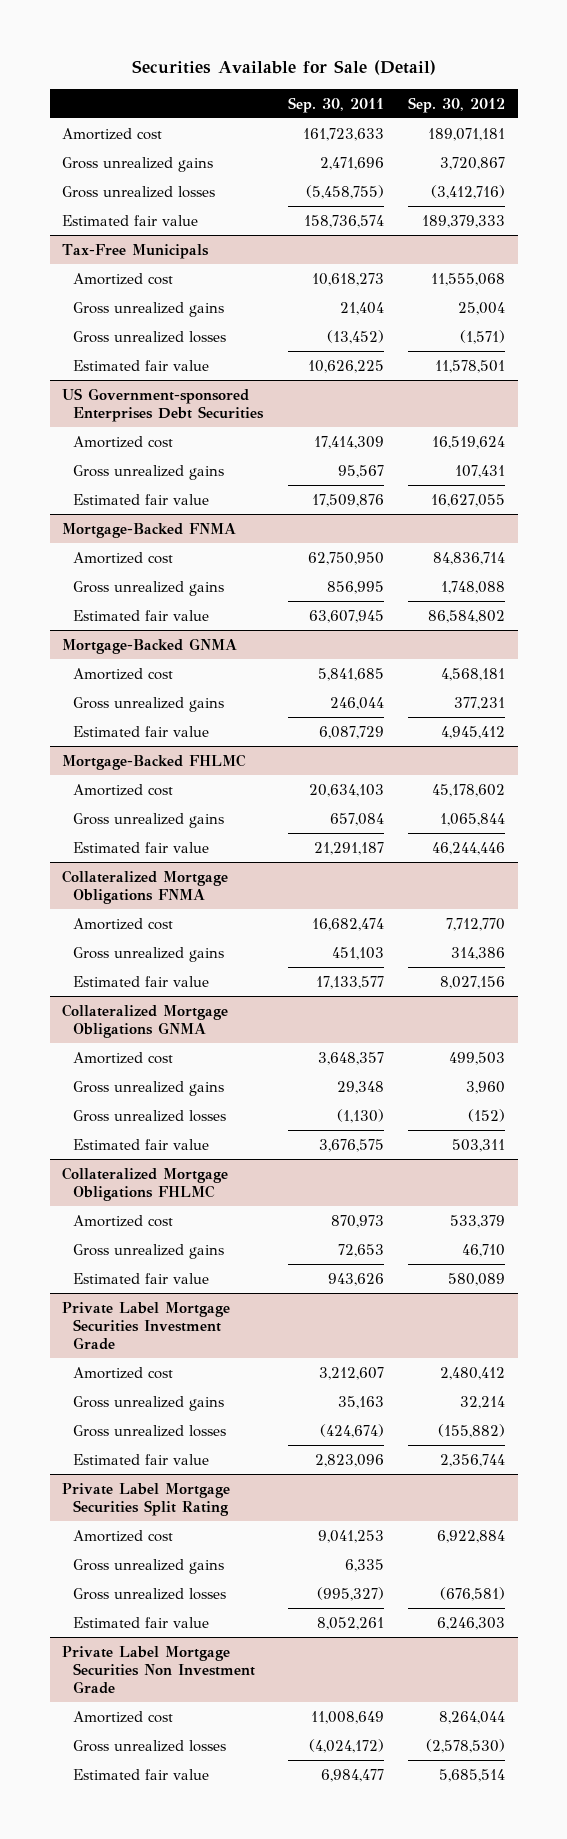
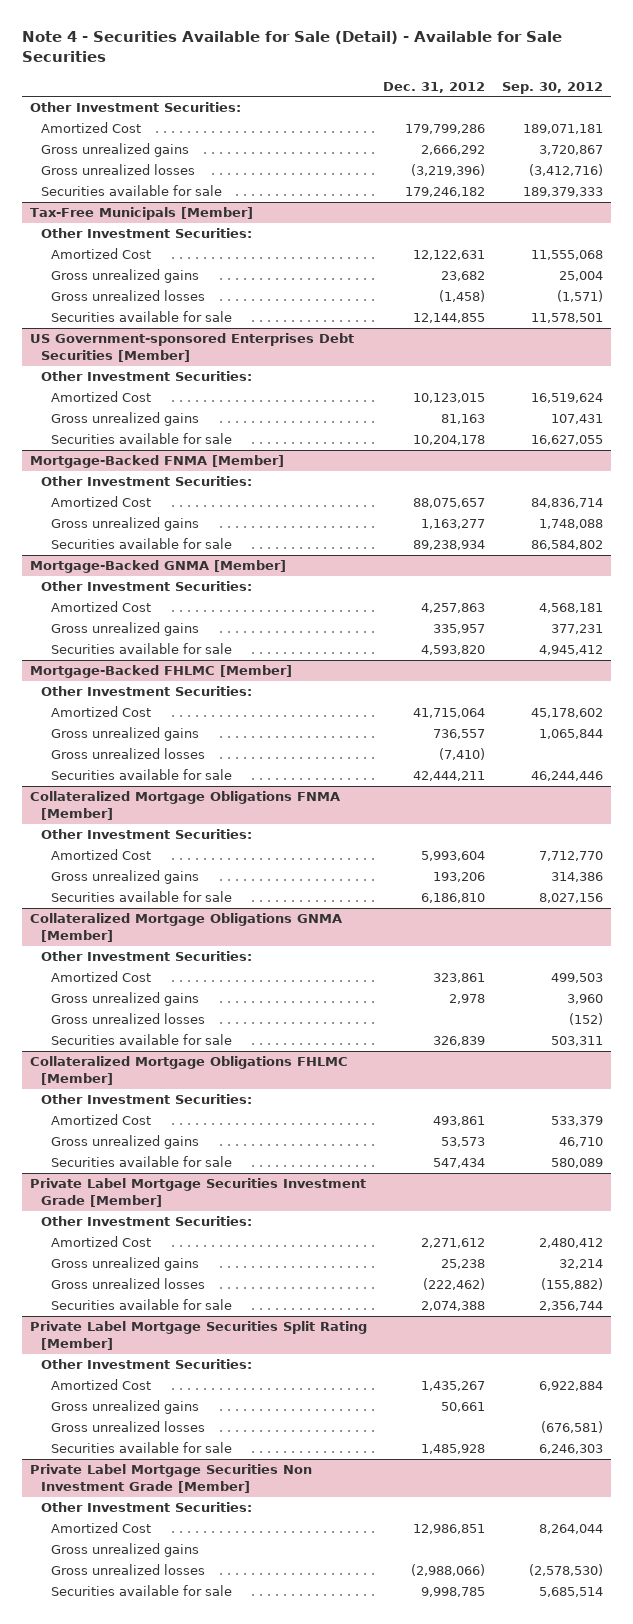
- Securities Available for Sale (Detail)
+ Note 4 - Securities Available for Sale (Detail) - Available for Sale Securities
- | Sep. 30, 2011 | Sep. 30, 2012
+ | Dec. 31, 2012 | Sep. 30, 2012
- Amortized cost | 161,723,633 | 189,071,181
+ Other Investment Securities:
+ Amortized Cost | 179,799,286 | 189,071,181
- Estimated fair value | 158,736,574 | 189,379,333
- Tax-Free Municipals
- Amortized cost | 10,618,273 | 11,555,068
+ Securities available for sale | 179,246,182 | 189,379,333
+ Tax-Free Municipals [Member]
+ Other Investment Securities:
+ Amortized Cost | 12,122,631 | 11,555,068
- Estimated fair value | 10,626,225 | 11,578,501
- US Government-sponsored Enterprises Debt Securities
- Amortized cost | 17,414,309 | 16,519,624
+ Securities available for sale | 12,144,855 | 11,578,501
+ US Government-sponsored Enterprises Debt Securities [Member]
+ Other Investment Securities:
+ Amortized Cost | 10,123,015 | 16,519,624
- Estimated fair value | 17,509,876 | 16,627,055
- Mortgage-Backed FNMA
- Amortized cost | 62,750,950 | 84,836,714
+ Securities available for sale | 10,204,178 | 16,627,055
+ Mortgage-Backed FNMA [Member]
+ Other Investment Securities:
+ Amortized Cost | 88,075,657 | 84,836,714
- Estimated fair value | 63,607,945 | 86,584,802
- Mortgage-Backed GNMA
- Amortized cost | 5,841,685 | 4,568,181
+ Securities available for sale | 89,238,934 | 86,584,802
+ Mortgage-Backed GNMA [Member]
+ Other Investment Securities:
+ Amortized Cost | 4,257,863 | 4,568,181
- Estimated fair value | 6,087,729 | 4,945,412
- Mortgage-Backed FHLMC
- Amortized cost | 20,634,103 | 45,178,602
+ Securities available for sale | 4,593,820 | 4,945,412
+ Mortgage-Backed FHLMC [Member]
+ Other Investment Securities:
+ Amortized Cost | 41,715,064 | 45,178,602
- Estimated fair value | 21,291,187 | 46,244,446
- Collateralized Mortgage Obligations FNMA
- Amortized cost | 16,682,474 | 7,712,770
+ Gross unrealized losses | (7,410) |
+ Securities available for sale | 42,444,211 | 46,244,446
+ Collateralized Mortgage Obligations FNMA [Member]
+ Other Investment Securities:
+ Amortized Cost | 5,993,604 | 7,712,770
- Estimated fair value | 17,133,577 | 8,027,156
- Collateralized Mortgage Obligations GNMA
- Amortized cost | 3,648,357 | 499,503
+ Securities available for sale | 6,186,810 | 8,027,156
+ Collateralized Mortgage Obligations GNMA [Member]
+ Other Investment Securities:
+ Amortized Cost | 323,861 | 499,503
- Estimated fair value | 3,676,575 | 503,311
- Collateralized Mortgage Obligations FHLMC
- Amortized cost | 870,973 | 533,379
+ Securities available for sale | 326,839 | 503,311
+ Collateralized Mortgage Obligations FHLMC [Member]
+ Other Investment Securities:
+ Amortized Cost | 493,861 | 533,379
- Estimated fair value | 943,626 | 580,089
- Private Label Mortgage Securities Investment Grade
- Amortized cost | 3,212,607 | 2,480,412
+ Securities available for sale | 547,434 | 580,089
+ Private Label Mortgage Securities Investment Grade [Member]
+ Other Investment Securities:
+ Amortized Cost | 2,271,612 | 2,480,412
- Estimated fair value | 2,823,096 | 2,356,744
- Private Label Mortgage Securities Split Rating
- Amortized cost | 9,041,253 | 6,922,884
+ Securities available for sale | 2,074,388 | 2,356,744
+ Private Label Mortgage Securities Split Rating [Member]
+ Other Investment Securities:
+ Amortized Cost | 1,435,267 | 6,922,884
- Estimated fair value | 8,052,261 | 6,246,303
- Private Label Mortgage Securities Non Investment Grade
- Amortized cost | 11,008,649 | 8,264,044
+ Securities available for sale | 1,485,928 | 6,246,303
+ Private Label Mortgage Securities Non Investment Grade [Member]
+ Other Investment Securities:
+ Amortized Cost | 12,986,851 | 8,264,044
+ Gross unrealized gains
- Estimated fair value | 6,984,477 | 5,685,514
+ Securities available for sale | 9,998,785 | 5,685,514

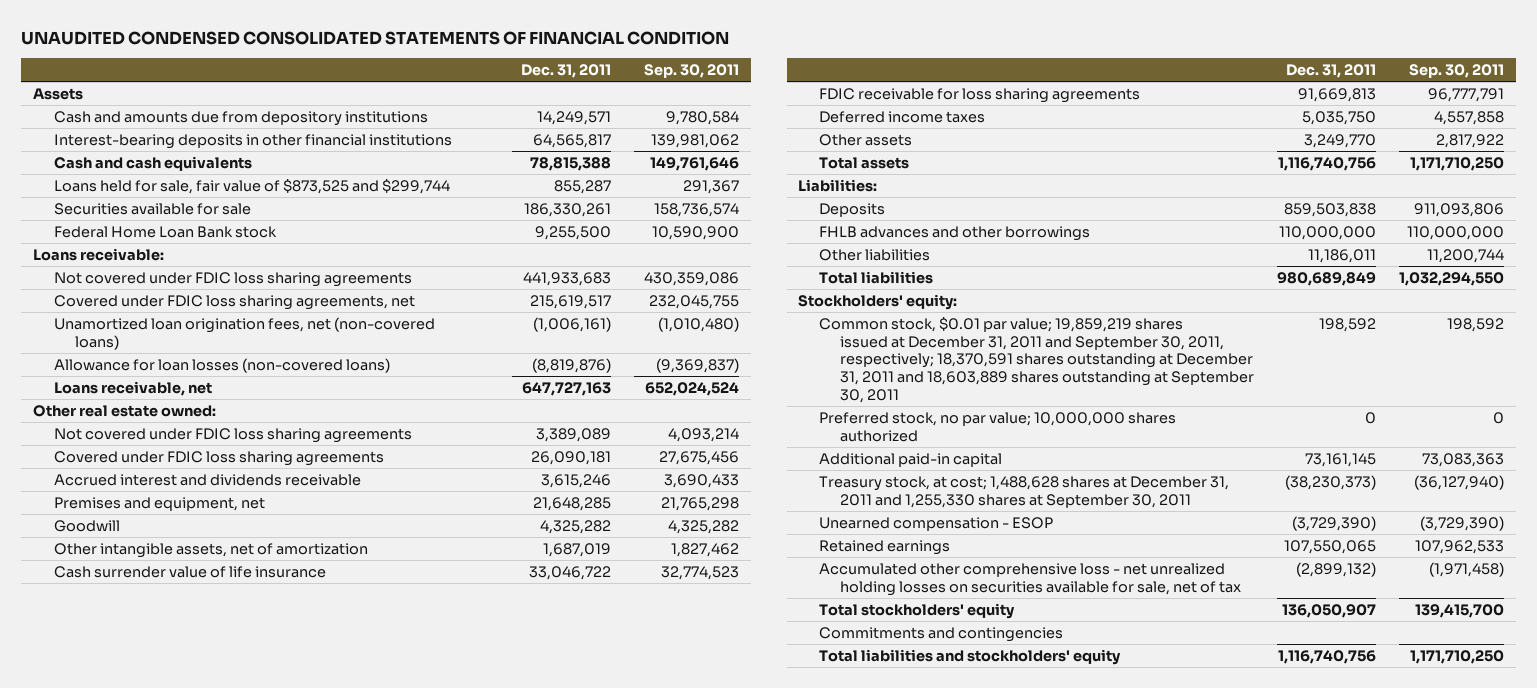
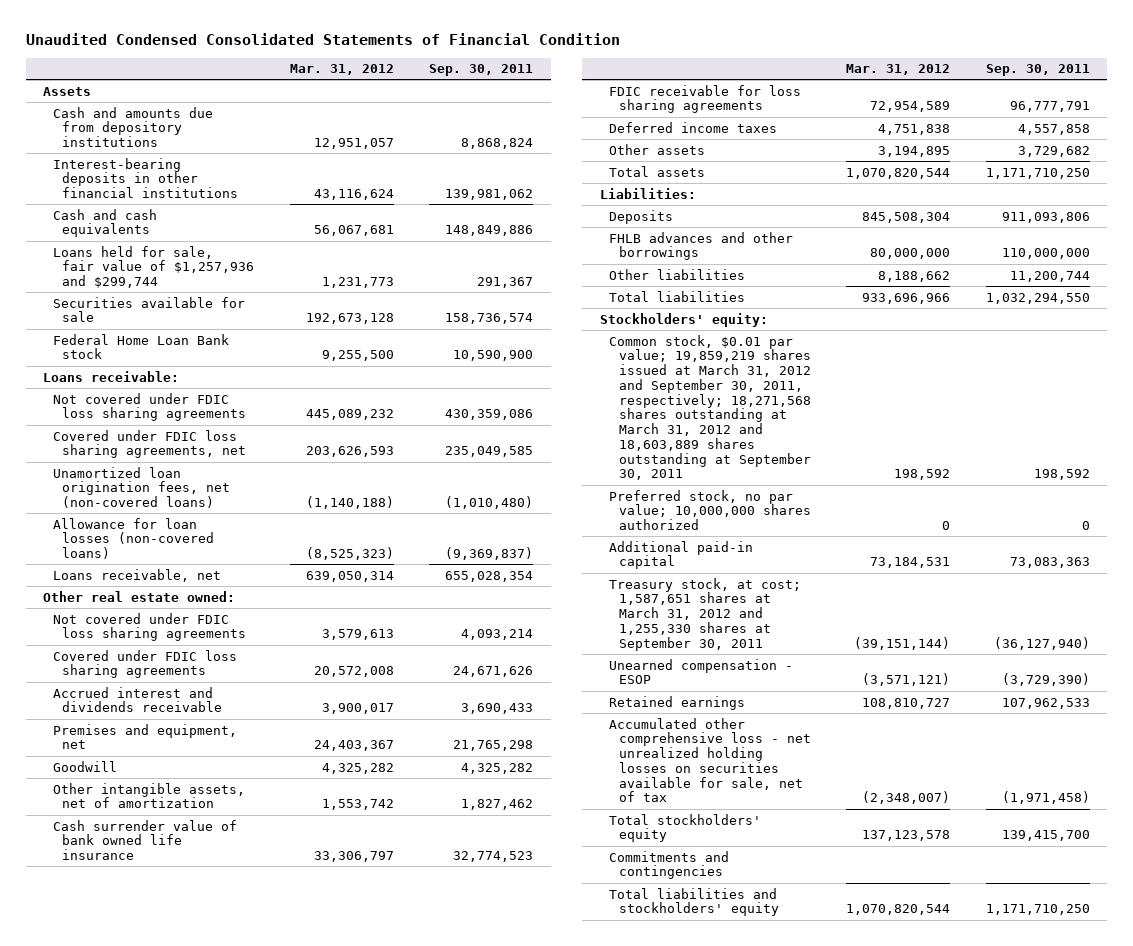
- UNAUDITED CONDENSED CONSOLIDATED STATEMENTS OF FINANCIAL CONDITION
+ Unaudited Condensed Consolidated Statements of Financial Condition
- | Dec. 31, 2011 | Sep. 30, 2011
+ | Mar. 31, 2012 | Sep. 30, 2011
- Cash and amounts due from depository institutions | 14,249,571 | 9,780,584
+ Cash and amounts due from depository institutions | 12,951,057 | 8,868,824
- Cash and cash equivalents | 78,815,388 | 149,761,646
- Loans held for sale, fair value of $873,525 and $299,744 | 855,287 | 291,367
+ Cash and cash equivalents | 56,067,681 | 148,849,886
+ Loans held for sale, fair value of $1,257,936 and $299,744 | 1,231,773 | 291,367
- Covered under FDIC loss sharing agreements, net | 215,619,517 | 232,045,755
+ Covered under FDIC loss sharing agreements, net | 203,626,593 | 235,049,585
- Loans receivable, net | 647,727,163 | 652,024,524
+ Loans receivable, net | 639,050,314 | 655,028,354
- Covered under FDIC loss sharing agreements | 26,090,181 | 27,675,456
+ Covered under FDIC loss sharing agreements | 20,572,008 | 24,671,626
- Cash surrender value of life insurance | 33,046,722 | 32,774,523
+ Cash surrender value of bank owned life insurance | 33,306,797 | 32,774,523
- Other assets | 3,249,770 | 2,817,922
+ Other assets | 3,194,895 | 3,729,682
- Common stock, $0.01 par value; 19,859,219 shares issued at December 31, 2011 and September 30, 2011, respectively; 18,370,591 shares outstanding at December 31, 2011 and 18,603,889 shares outstanding at September 30, 2011 | 198,592 | 198,592
+ Common stock, $0.01 par value; 19,859,219 shares issued at March 31, 2012 and September 30, 2011, respectively; 18,271,568 shares outstanding at March 31, 2012 and 18,603,889 shares outstanding at September 30, 2011 | 198,592 | 198,592
- Treasury stock, at cost; 1,488,628 shares at December 31, 2011 and 1,255,330 shares at September 30, 2011 | (38,230,373) | (36,127,940)
+ Treasury stock, at cost; 1,587,651 shares at March 31, 2012 and 1,255,330 shares at September 30, 2011 | (39,151,144) | (36,127,940)

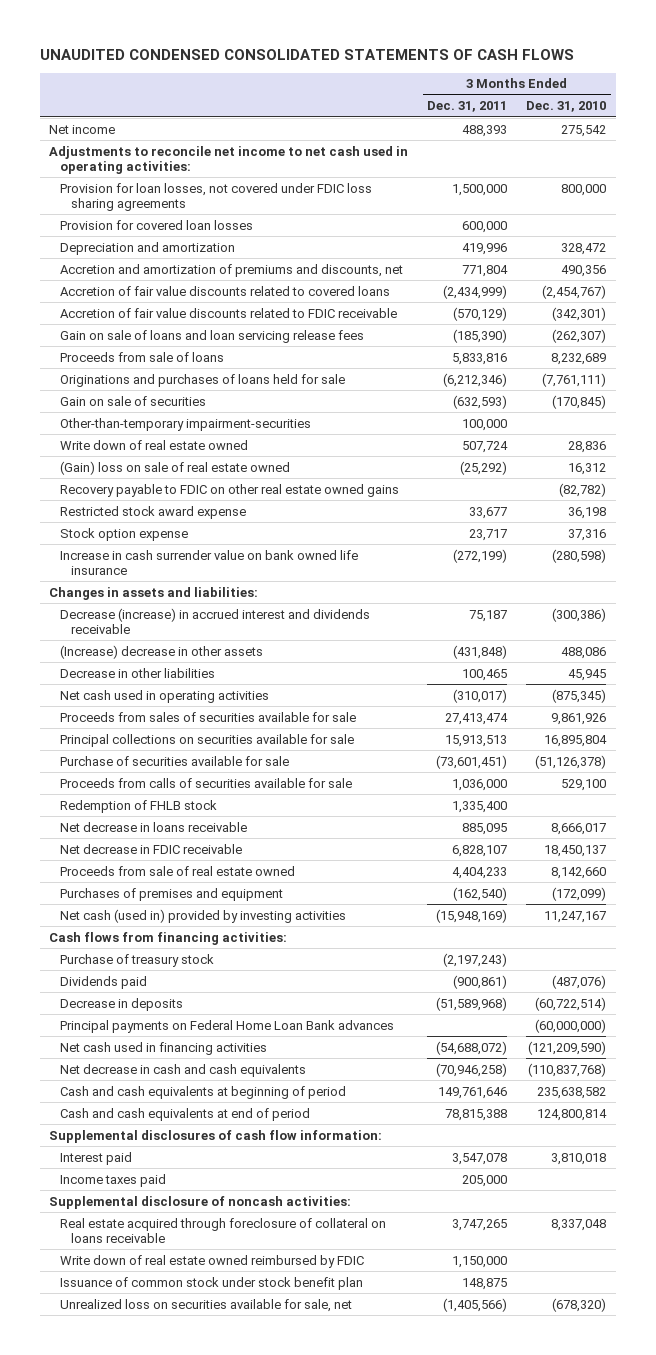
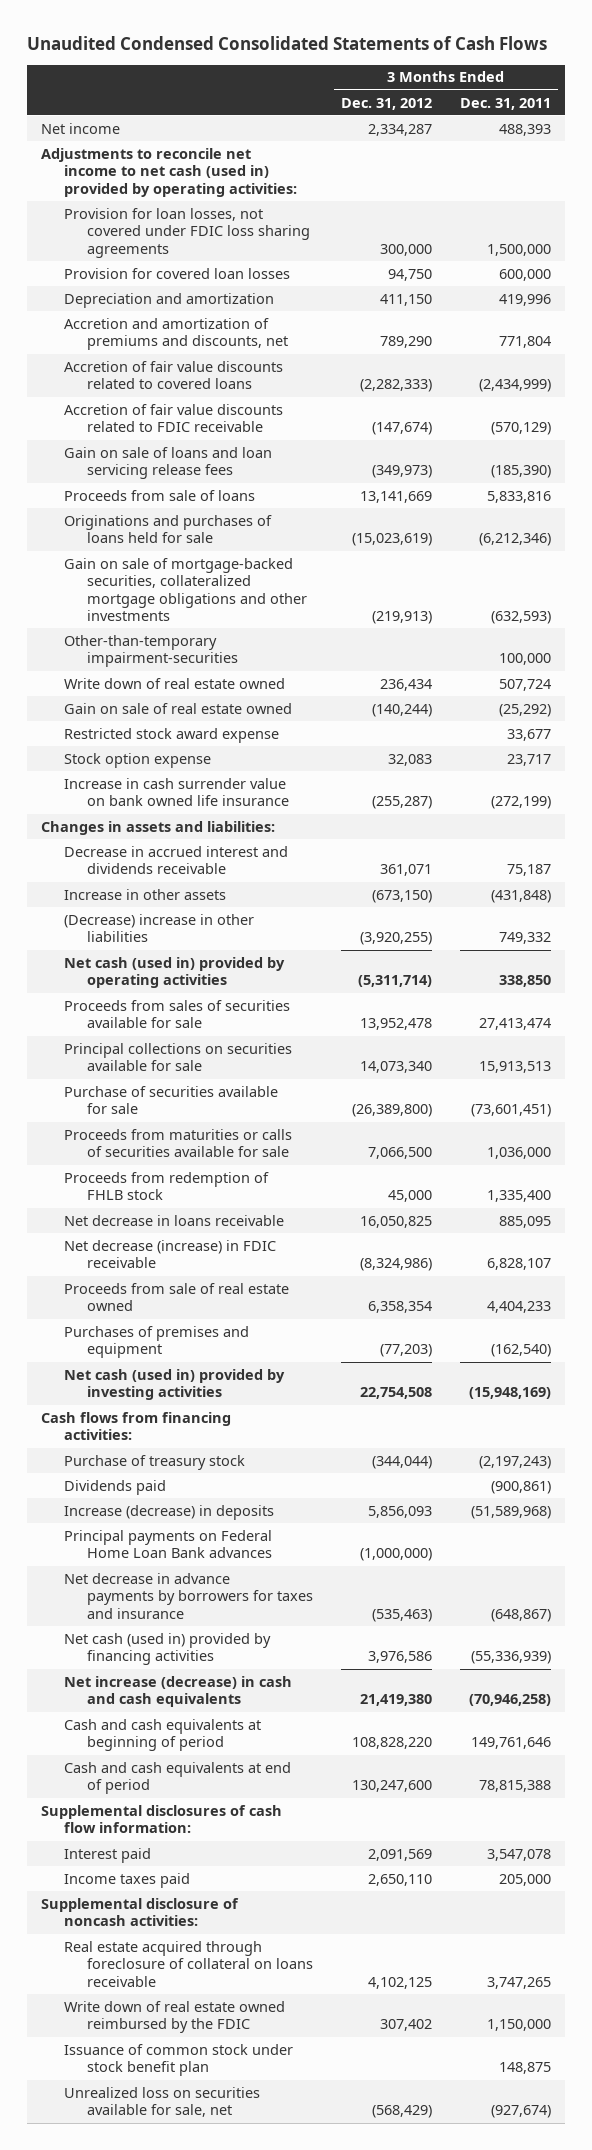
- UNAUDITED CONDENSED CONSOLIDATED STATEMENTS OF CASH FLOWS
+ Unaudited Condensed Consolidated Statements of Cash Flows
- | 3 Months Ended Dec. 31, 2011 | 3 Months Ended Dec. 31, 2010
+ | 3 Months Ended Dec. 31, 2012 | 3 Months Ended Dec. 31, 2011
- Adjustments to reconcile net income to net cash used in operating activities:
+ Adjustments to reconcile net income to net cash (used in) provided by operating activities:
- Gain on sale of securities | (632,593) | (170,845)
+ Gain on sale of mortgage-backed securities, collateralized mortgage obligations and other investments | (219,913) | (632,593)
- (Gain) loss on sale of real estate owned | (25,292) | 16,312
- Recovery payable to FDIC on other real estate owned gains | | (82,782)
+ Gain on sale of real estate owned | (140,244) | (25,292)
- Decrease (increase) in accrued interest and dividends receivable | 75,187 | (300,386)
- (Increase) decrease in other assets | (431,848) | 488,086
- Decrease in other liabilities | 100,465 | 45,945
- Net cash used in operating activities | (310,017) | (875,345)
+ Decrease in accrued interest and dividends receivable | 361,071 | 75,187
+ Increase in other assets | (673,150) | (431,848)
+ (Decrease) increase in other liabilities | (3,920,255) | 749,332
+ Net cash (used in) provided by operating activities | (5,311,714) | 338,850
- Proceeds from calls of securities available for sale | 1,036,000 | 529,100
- Redemption of FHLB stock | 1,335,400 |
+ Proceeds from maturities or calls of securities available for sale | 7,066,500 | 1,036,000
+ Proceeds from redemption of FHLB stock | 45,000 | 1,335,400
- Net decrease in FDIC receivable | 6,828,107 | 18,450,137
+ Net decrease (increase) in FDIC receivable | (8,324,986) | 6,828,107
- Decrease in deposits | (51,589,968) | (60,722,514)
+ Increase (decrease) in deposits | 5,856,093 | (51,589,968)
- Net cash used in financing activities | (54,688,072) | (121,209,590)
- Net decrease in cash and cash equivalents | (70,946,258) | (110,837,768)
+ Net decrease in advance payments by borrowers for taxes and insurance | (535,463) | (648,867)
+ Net cash (used in) provided by financing activities | 3,976,586 | (55,336,939)
+ Net increase (decrease) in cash and cash equivalents | 21,419,380 | (70,946,258)
- Write down of real estate owned reimbursed by FDIC | 1,150,000 |
+ Write down of real estate owned reimbursed by the FDIC | 307,402 | 1,150,000
- Unrealized loss on securities available for sale, net | (1,405,566) | (678,320)
+ Unrealized loss on securities available for sale, net | (568,429) | (927,674)

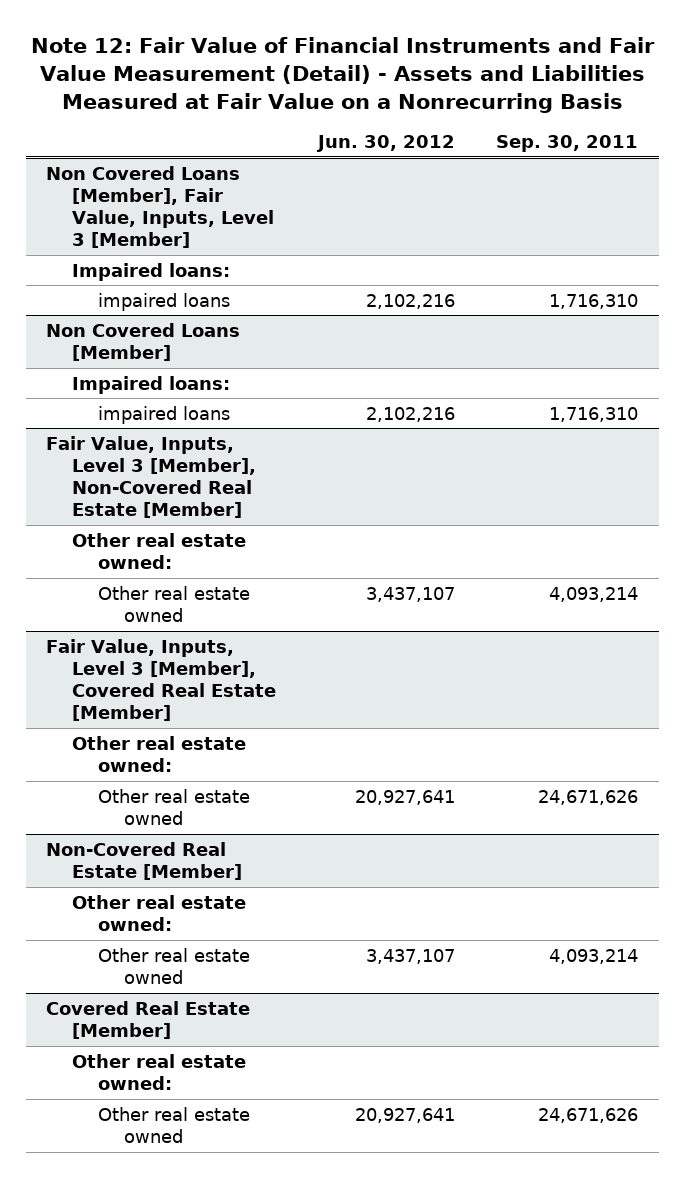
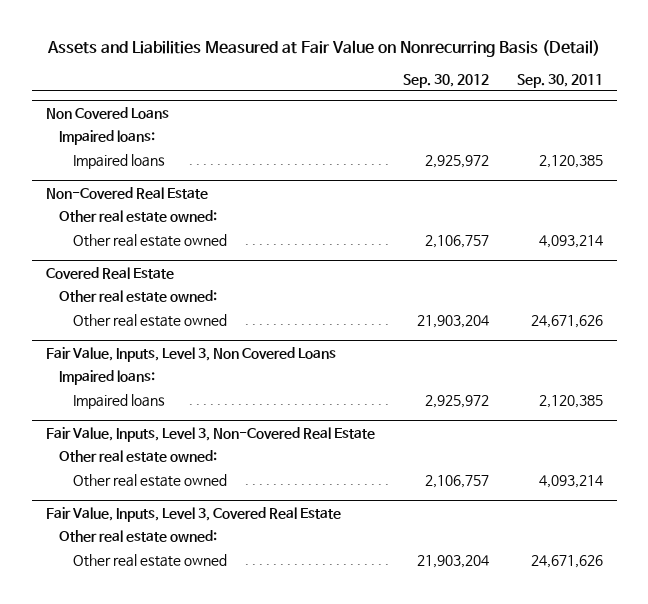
- Note 12: Fair Value of Financial Instruments and Fair Value Measurement (Detail) - Assets and Liabilities Measured at Fair Value on a Nonrecurring Basis
+ Assets and Liabilities Measured at Fair Value on Nonrecurring Basis (Detail)
- | Jun. 30, 2012 | Sep. 30, 2011
+ | Sep. 30, 2012 | Sep. 30, 2011
- Non Covered Loans [Member], Fair Value, Inputs, Level 3 [Member]
- Impaired loans:
- impaired loans | 2,102,216 | 1,716,310
- Non Covered Loans [Member]
+ Non Covered Loans
- impaired loans | 2,102,216 | 1,716,310
- Fair Value, Inputs, Level 3 [Member], Non-Covered Real Estate [Member]
+ Impaired loans | 2,925,972 | 2,120,385
+ Non-Covered Real Estate
- Fair Value, Inputs, Level 3 [Member], Covered Real Estate [Member]
+ Covered Real Estate
- Non-Covered Real Estate [Member]
+ Fair Value, Inputs, Level 3, Non Covered Loans
+ Impaired loans:
+ Impaired loans | 2,925,972 | 2,120,385
+ Fair Value, Inputs, Level 3, Non-Covered Real Estate
- Covered Real Estate [Member]
+ Fair Value, Inputs, Level 3, Covered Real Estate

